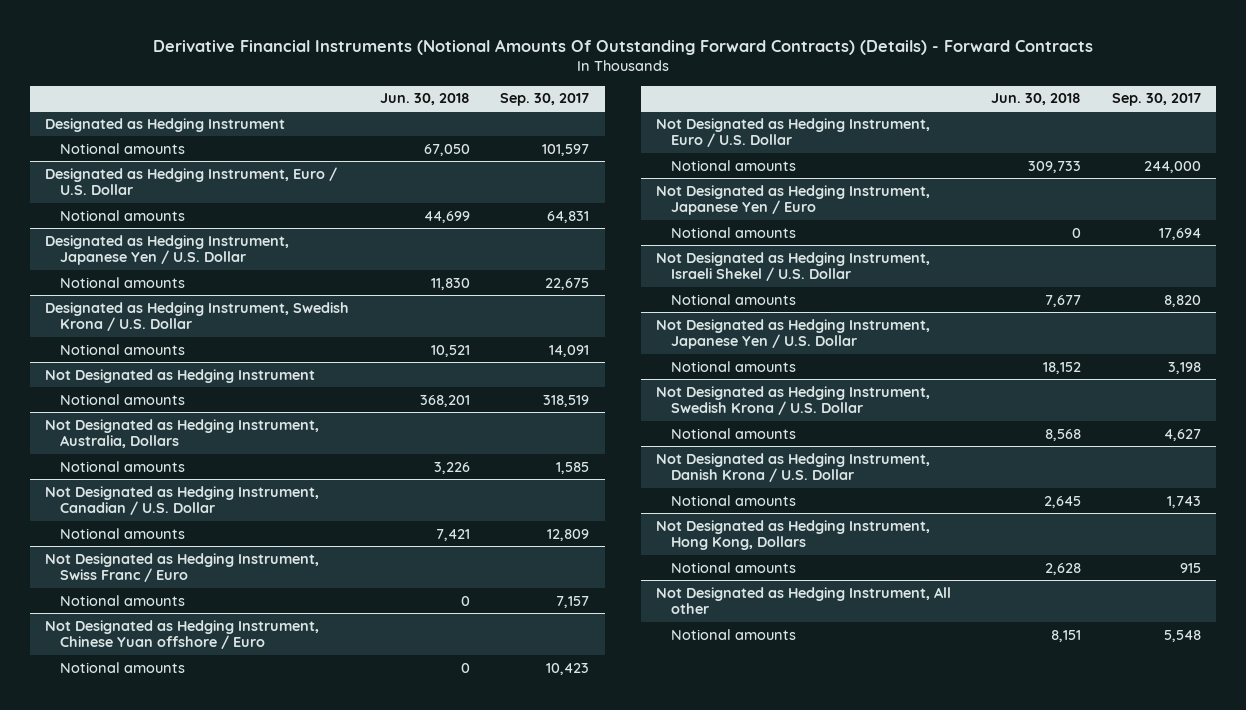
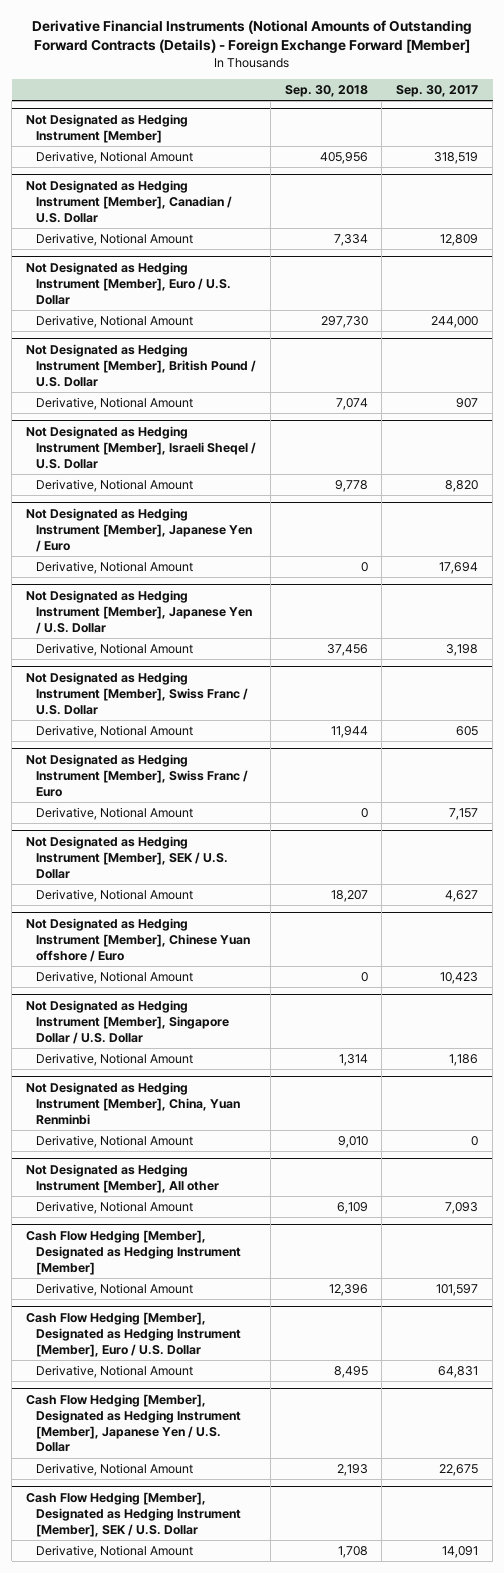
- Derivative Financial Instruments (Notional Amounts Of Outstanding Forward Contracts) (Details) - Forward Contracts
+ Derivative Financial Instruments (Notional Amounts of Outstanding Forward Contracts (Details) - Foreign Exchange Forward [Member]
- | Jun. 30, 2018 | Sep. 30, 2017
+ | Sep. 30, 2018 | Sep. 30, 2017
- Designated as Hedging Instrument
- Notional amounts | 67,050 | 101,597
- Designated as Hedging Instrument, Euro / U.S. Dollar
- Notional amounts | 44,699 | 64,831
- Designated as Hedging Instrument, Japanese Yen / U.S. Dollar
- Notional amounts | 11,830 | 22,675
- Designated as Hedging Instrument, Swedish Krona / U.S. Dollar
- Notional amounts | 10,521 | 14,091
- Not Designated as Hedging Instrument
- Notional amounts | 368,201 | 318,519
- Not Designated as Hedging Instrument, Australia, Dollars
- Notional amounts | 3,226 | 1,585
- Not Designated as Hedging Instrument, Canadian / U.S. Dollar
- Notional amounts | 7,421 | 12,809
- Not Designated as Hedging Instrument, Swiss Franc / Euro
- Notional amounts | 0 | 7,157
- Not Designated as Hedging Instrument, Chinese Yuan offshore / Euro
- Notional amounts | 0 | 10,423
- Not Designated as Hedging Instrument, Euro / U.S. Dollar
- Notional amounts | 309,733 | 244,000
- Not Designated as Hedging Instrument, Japanese Yen / Euro
- Notional amounts | 0 | 17,694
- Not Designated as Hedging Instrument, Israeli Shekel / U.S. Dollar
- Notional amounts | 7,677 | 8,820
- Not Designated as Hedging Instrument, Japanese Yen / U.S. Dollar
- Notional amounts | 18,152 | 3,198
- Not Designated as Hedging Instrument, Swedish Krona / U.S. Dollar
- Notional amounts | 8,568 | 4,627
- Not Designated as Hedging Instrument, Danish Krona / U.S. Dollar
- Notional amounts | 2,645 | 1,743
- Not Designated as Hedging Instrument, Hong Kong, Dollars
- Notional amounts | 2,628 | 915
- Not Designated as Hedging Instrument, All other
- Notional amounts | 8,151 | 5,548
+ Not Designated as Hedging Instrument [Member]
+ Derivative, Notional Amount | 405,956 | 318,519
+ Not Designated as Hedging Instrument [Member], Canadian / U.S. Dollar
+ Derivative, Notional Amount | 7,334 | 12,809
+ Not Designated as Hedging Instrument [Member], Euro / U.S. Dollar
+ Derivative, Notional Amount | 297,730 | 244,000
+ Not Designated as Hedging Instrument [Member], British Pound / U.S. Dollar
+ Derivative, Notional Amount | 7,074 | 907
+ Not Designated as Hedging Instrument [Member], Israeli Sheqel / U.S. Dollar
+ Derivative, Notional Amount | 9,778 | 8,820
+ Not Designated as Hedging Instrument [Member], Japanese Yen / Euro
+ Derivative, Notional Amount | 0 | 17,694
+ Not Designated as Hedging Instrument [Member], Japanese Yen / U.S. Dollar
+ Derivative, Notional Amount | 37,456 | 3,198
+ Not Designated as Hedging Instrument [Member], Swiss Franc / U.S. Dollar
+ Derivative, Notional Amount | 11,944 | 605
+ Not Designated as Hedging Instrument [Member], Swiss Franc / Euro
+ Derivative, Notional Amount | 0 | 7,157
+ Not Designated as Hedging Instrument [Member], SEK / U.S. Dollar
+ Derivative, Notional Amount | 18,207 | 4,627
+ Not Designated as Hedging Instrument [Member], Chinese Yuan offshore / Euro
+ Derivative, Notional Amount | 0 | 10,423
+ Not Designated as Hedging Instrument [Member], Singapore Dollar / U.S. Dollar
+ Derivative, Notional Amount | 1,314 | 1,186
+ Not Designated as Hedging Instrument [Member], China, Yuan Renminbi
+ Derivative, Notional Amount | 9,010 | 0
+ Not Designated as Hedging Instrument [Member], All other
+ Derivative, Notional Amount | 6,109 | 7,093
+ Cash Flow Hedging [Member], Designated as Hedging Instrument [Member]
+ Derivative, Notional Amount | 12,396 | 101,597
+ Cash Flow Hedging [Member], Designated as Hedging Instrument [Member], Euro / U.S. Dollar
+ Derivative, Notional Amount | 8,495 | 64,831
+ Cash Flow Hedging [Member], Designated as Hedging Instrument [Member], Japanese Yen / U.S. Dollar
+ Derivative, Notional Amount | 2,193 | 22,675
+ Cash Flow Hedging [Member], Designated as Hedging Instrument [Member], SEK / U.S. Dollar
+ Derivative, Notional Amount | 1,708 | 14,091

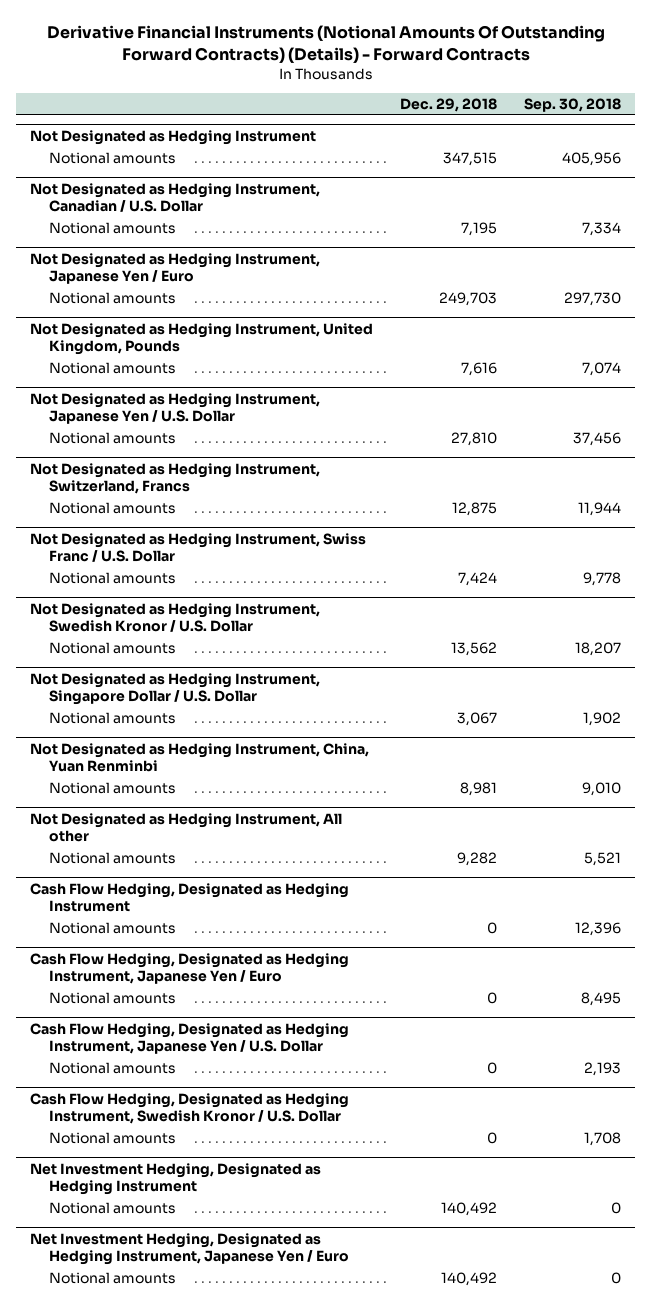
- Derivative Financial Instruments (Notional Amounts of Outstanding Forward Contracts (Details) - Foreign Exchange Forward [Member]
+ Derivative Financial Instruments (Notional Amounts Of Outstanding Forward Contracts) (Details) - Forward Contracts
- | Sep. 30, 2018 | Sep. 30, 2017
+ | Dec. 29, 2018 | Sep. 30, 2018
- Not Designated as Hedging Instrument [Member]
- Derivative, Notional Amount | 405,956 | 318,519
- Not Designated as Hedging Instrument [Member], Canadian / U.S. Dollar
- Derivative, Notional Amount | 7,334 | 12,809
- Not Designated as Hedging Instrument [Member], Euro / U.S. Dollar
- Derivative, Notional Amount | 297,730 | 244,000
- Not Designated as Hedging Instrument [Member], British Pound / U.S. Dollar
- Derivative, Notional Amount | 7,074 | 907
- Not Designated as Hedging Instrument [Member], Israeli Sheqel / U.S. Dollar
- Derivative, Notional Amount | 9,778 | 8,820
- Not Designated as Hedging Instrument [Member], Japanese Yen / Euro
- Derivative, Notional Amount | 0 | 17,694
- Not Designated as Hedging Instrument [Member], Japanese Yen / U.S. Dollar
- Derivative, Notional Amount | 37,456 | 3,198
- Not Designated as Hedging Instrument [Member], Swiss Franc / U.S. Dollar
- Derivative, Notional Amount | 11,944 | 605
- Not Designated as Hedging Instrument [Member], Swiss Franc / Euro
- Derivative, Notional Amount | 0 | 7,157
- Not Designated as Hedging Instrument [Member], SEK / U.S. Dollar
- Derivative, Notional Amount | 18,207 | 4,627
- Not Designated as Hedging Instrument [Member], Chinese Yuan offshore / Euro
- Derivative, Notional Amount | 0 | 10,423
- Not Designated as Hedging Instrument [Member], Singapore Dollar / U.S. Dollar
- Derivative, Notional Amount | 1,314 | 1,186
- Not Designated as Hedging Instrument [Member], China, Yuan Renminbi
- Derivative, Notional Amount | 9,010 | 0
- Not Designated as Hedging Instrument [Member], All other
- Derivative, Notional Amount | 6,109 | 7,093
- Cash Flow Hedging [Member], Designated as Hedging Instrument [Member]
- Derivative, Notional Amount | 12,396 | 101,597
- Cash Flow Hedging [Member], Designated as Hedging Instrument [Member], Euro / U.S. Dollar
- Derivative, Notional Amount | 8,495 | 64,831
- Cash Flow Hedging [Member], Designated as Hedging Instrument [Member], Japanese Yen / U.S. Dollar
- Derivative, Notional Amount | 2,193 | 22,675
- Cash Flow Hedging [Member], Designated as Hedging Instrument [Member], SEK / U.S. Dollar
- Derivative, Notional Amount | 1,708 | 14,091
+ Not Designated as Hedging Instrument
+ Notional amounts | 347,515 | 405,956
+ Not Designated as Hedging Instrument, Canadian / U.S. Dollar
+ Notional amounts | 7,195 | 7,334
+ Not Designated as Hedging Instrument, Japanese Yen / Euro
+ Notional amounts | 249,703 | 297,730
+ Not Designated as Hedging Instrument, United Kingdom, Pounds
+ Notional amounts | 7,616 | 7,074
+ Not Designated as Hedging Instrument, Japanese Yen / U.S. Dollar
+ Notional amounts | 27,810 | 37,456
+ Not Designated as Hedging Instrument, Switzerland, Francs
+ Notional amounts | 12,875 | 11,944
+ Not Designated as Hedging Instrument, Swiss Franc / U.S. Dollar
+ Notional amounts | 7,424 | 9,778
+ Not Designated as Hedging Instrument, Swedish Kronor / U.S. Dollar
+ Notional amounts | 13,562 | 18,207
+ Not Designated as Hedging Instrument, Singapore Dollar / U.S. Dollar
+ Notional amounts | 3,067 | 1,902
+ Not Designated as Hedging Instrument, China, Yuan Renminbi
+ Notional amounts | 8,981 | 9,010
+ Not Designated as Hedging Instrument, All other
+ Notional amounts | 9,282 | 5,521
+ Cash Flow Hedging, Designated as Hedging Instrument
+ Notional amounts | 0 | 12,396
+ Cash Flow Hedging, Designated as Hedging Instrument, Japanese Yen / Euro
+ Notional amounts | 0 | 8,495
+ Cash Flow Hedging, Designated as Hedging Instrument, Japanese Yen / U.S. Dollar
+ Notional amounts | 0 | 2,193
+ Cash Flow Hedging, Designated as Hedging Instrument, Swedish Kronor / U.S. Dollar
+ Notional amounts | 0 | 1,708
+ Net Investment Hedging, Designated as Hedging Instrument
+ Notional amounts | 140,492 | 0
+ Net Investment Hedging, Designated as Hedging Instrument, Japanese Yen / Euro
+ Notional amounts | 140,492 | 0

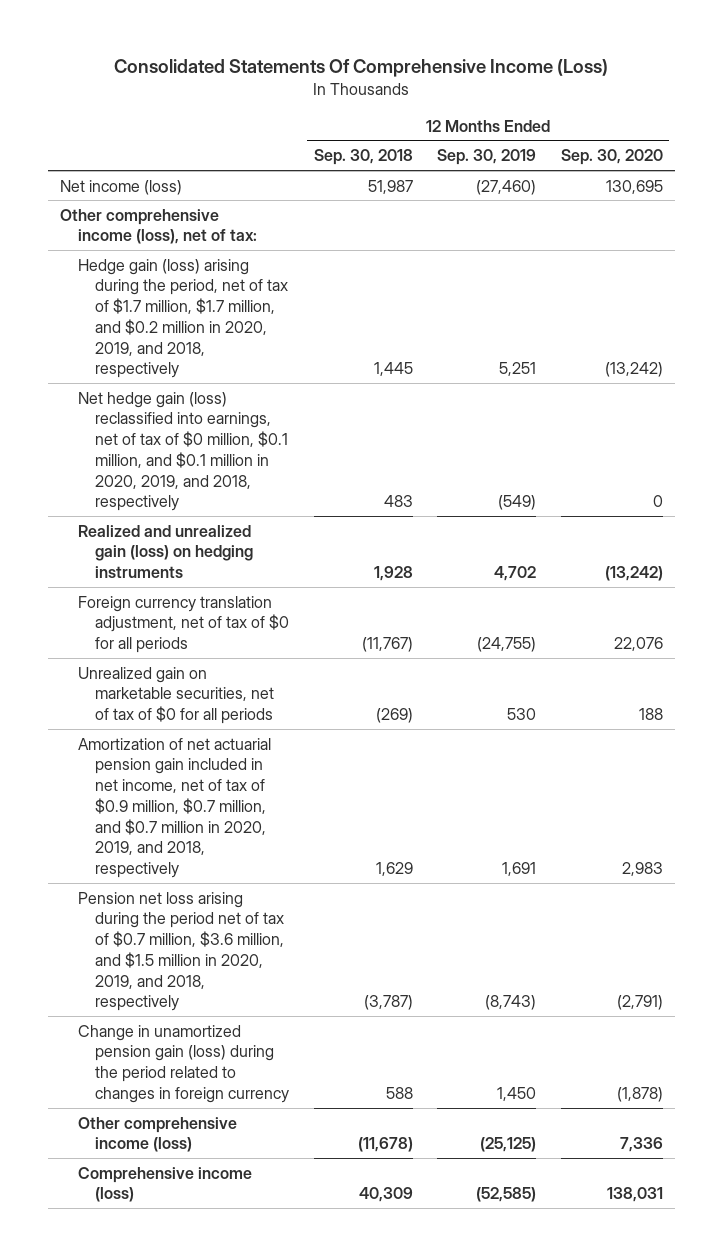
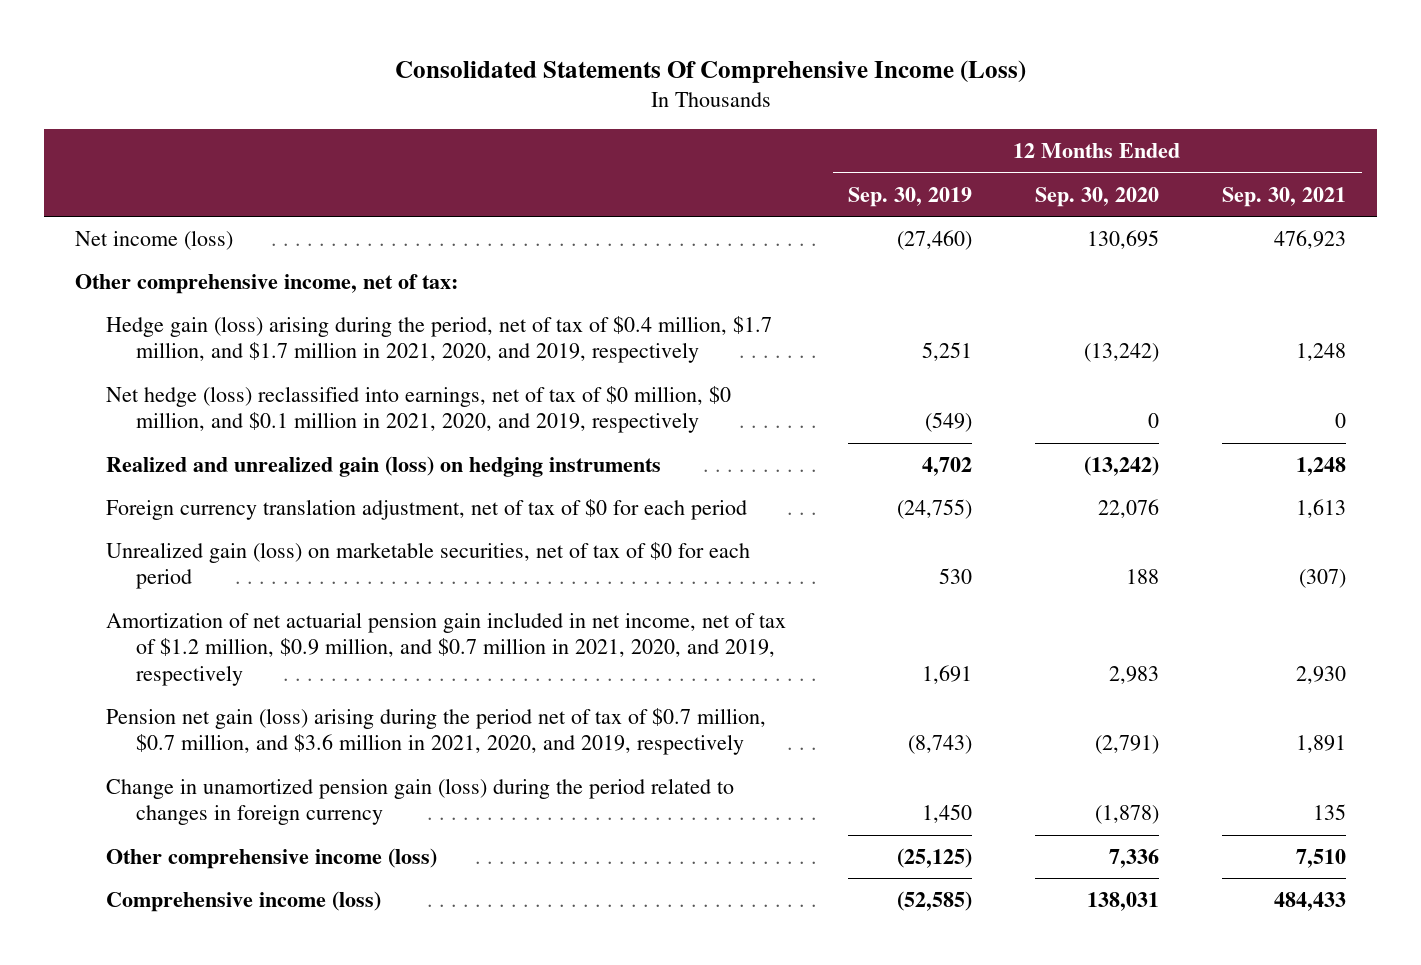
- | 12 Months Ended Sep. 30, 2018 | 12 Months Ended Sep. 30, 2019 | 12 Months Ended Sep. 30, 2020
+ | 12 Months Ended Sep. 30, 2019 | 12 Months Ended Sep. 30, 2020 | 12 Months Ended Sep. 30, 2021
- Other comprehensive income (loss), net of tax:
- Hedge gain (loss) arising during the period, net of tax of $1.7 million, $1.7 million, and $0.2 million in 2020, 2019, and 2018, respectively | 1,445 | 5,251 | (13,242)
- Net hedge gain (loss) reclassified into earnings, net of tax of $0 million, $0.1 million, and $0.1 million in 2020, 2019, and 2018, respectively | 483 | (549) | 0
+ Other comprehensive income, net of tax:
+ Hedge gain (loss) arising during the period, net of tax of $0.4 million, $1.7 million, and $1.7 million in 2021, 2020, and 2019, respectively | 5,251 | (13,242) | 1,248
+ Net hedge (loss) reclassified into earnings, net of tax of $0 million, $0 million, and $0.1 million in 2021, 2020, and 2019, respectively | (549) | 0 | 0
- Foreign currency translation adjustment, net of tax of $0 for all periods | (11,767) | (24,755) | 22,076
- Unrealized gain on marketable securities, net of tax of $0 for all periods | (269) | 530 | 188
- Amortization of net actuarial pension gain included in net income, net of tax of $0.9 million, $0.7 million, and $0.7 million in 2020, 2019, and 2018, respectively | 1,629 | 1,691 | 2,983
- Pension net loss arising during the period net of tax of $0.7 million, $3.6 million, and $1.5 million in 2020, 2019, and 2018, respectively | (3,787) | (8,743) | (2,791)
+ Foreign currency translation adjustment, net of tax of $0 for each period | (24,755) | 22,076 | 1,613
+ Unrealized gain (loss) on marketable securities, net of tax of $0 for each period | 530 | 188 | (307)
+ Amortization of net actuarial pension gain included in net income, net of tax of $1.2 million, $0.9 million, and $0.7 million in 2021, 2020, and 2019, respectively | 1,691 | 2,983 | 2,930
+ Pension net gain (loss) arising during the period net of tax of $0.7 million, $0.7 million, and $3.6 million in 2021, 2020, and 2019, respectively | (8,743) | (2,791) | 1,891

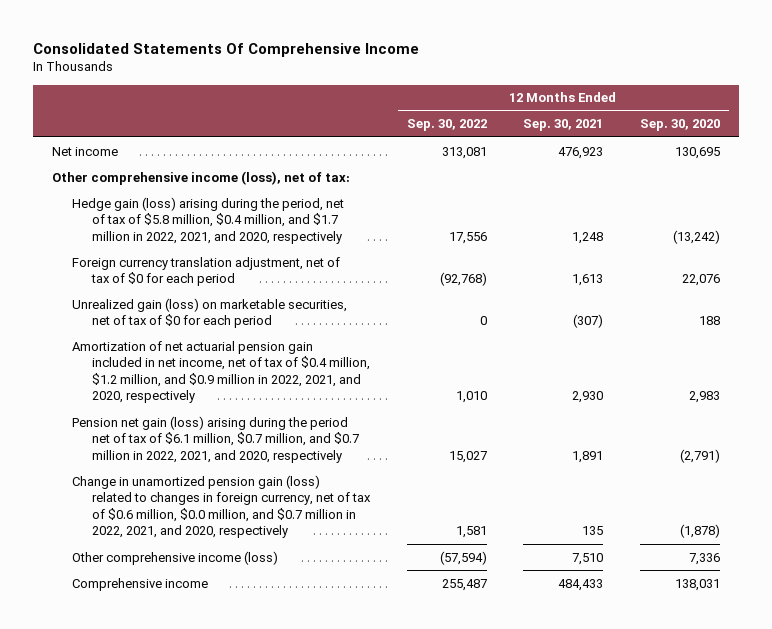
- Consolidated Statements Of Comprehensive Income (Loss)
+ Consolidated Statements Of Comprehensive Income
- | 12 Months Ended Sep. 30, 2019 | 12 Months Ended Sep. 30, 2020 | 12 Months Ended Sep. 30, 2021
+ | 12 Months Ended Sep. 30, 2022 | 12 Months Ended Sep. 30, 2021 | 12 Months Ended Sep. 30, 2020
- Net income (loss) | (27,460) | 130,695 | 476,923
- Other comprehensive income, net of tax:
- Hedge gain (loss) arising during the period, net of tax of $0.4 million, $1.7 million, and $1.7 million in 2021, 2020, and 2019, respectively | 5,251 | (13,242) | 1,248
- Net hedge (loss) reclassified into earnings, net of tax of $0 million, $0 million, and $0.1 million in 2021, 2020, and 2019, respectively | (549) | 0 | 0
- Realized and unrealized gain (loss) on hedging instruments | 4,702 | (13,242) | 1,248
+ Net income | 313,081 | 476,923 | 130,695
+ Other comprehensive income (loss), net of tax:
+ Hedge gain (loss) arising during the period, net of tax of $5.8 million, $0.4 million, and $1.7 million in 2022, 2021, and 2020, respectively | 17,556 | 1,248 | (13,242)
- Amortization of net actuarial pension gain included in net income, net of tax of $1.2 million, $0.9 million, and $0.7 million in 2021, 2020, and 2019, respectively | 1,691 | 2,983 | 2,930
- Pension net gain (loss) arising during the period net of tax of $0.7 million, $0.7 million, and $3.6 million in 2021, 2020, and 2019, respectively | (8,743) | (2,791) | 1,891
- Change in unamortized pension gain (loss) during the period related to changes in foreign currency | 1,450 | (1,878) | 135
+ Amortization of net actuarial pension gain included in net income, net of tax of $0.4 million, $1.2 million, and $0.9 million in 2022, 2021, and 2020, respectively | 1,010 | 2,930 | 2,983
+ Pension net gain (loss) arising during the period net of tax of $6.1 million, $0.7 million, and $0.7 million in 2022, 2021, and 2020, respectively | 15,027 | 1,891 | (2,791)
+ Change in unamortized pension gain (loss) related to changes in foreign currency, net of tax of $0.6 million, $0.0 million, and $0.7 million in 2022, 2021, and 2020, respectively | 1,581 | 135 | (1,878)
- Comprehensive income (loss) | (52,585) | 138,031 | 484,433
+ Comprehensive income | 255,487 | 484,433 | 138,031

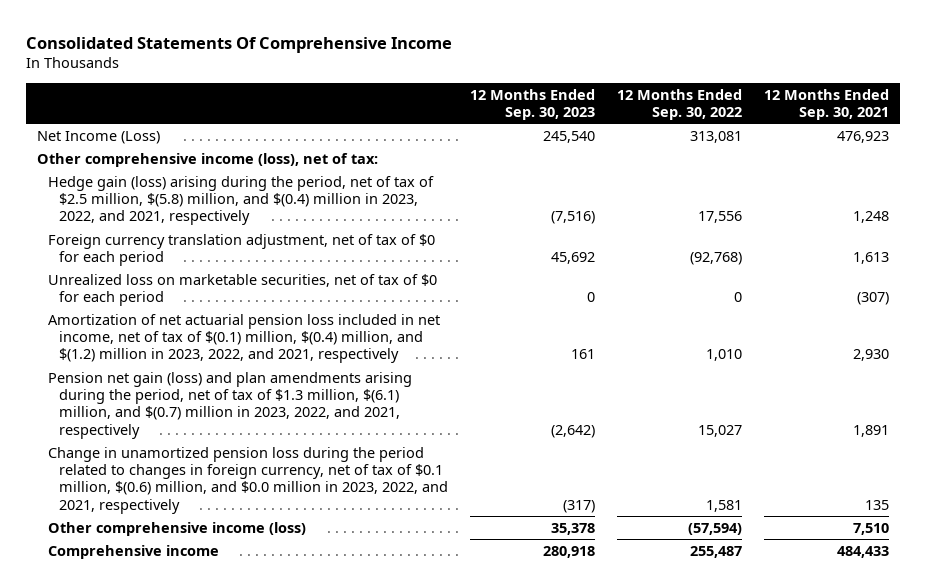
- | 12 Months Ended Sep. 30, 2022 | 12 Months Ended Sep. 30, 2021 | 12 Months Ended Sep. 30, 2020
+ | 12 Months Ended Sep. 30, 2023 | 12 Months Ended Sep. 30, 2022 | 12 Months Ended Sep. 30, 2021
- Net income | 313,081 | 476,923 | 130,695
+ Net Income (Loss) | 245,540 | 313,081 | 476,923
- Hedge gain (loss) arising during the period, net of tax of $5.8 million, $0.4 million, and $1.7 million in 2022, 2021, and 2020, respectively | 17,556 | 1,248 | (13,242)
+ Hedge gain (loss) arising during the period, net of tax of $2.5 million, $(5.8) million, and $(0.4) million in 2023, 2022, and 2021, respectively | (7,516) | 17,556 | 1,248
- Unrealized gain (loss) on marketable securities, net of tax of $0 for each period | 0 | (307) | 188
- Amortization of net actuarial pension gain included in net income, net of tax of $0.4 million, $1.2 million, and $0.9 million in 2022, 2021, and 2020, respectively | 1,010 | 2,930 | 2,983
- Pension net gain (loss) arising during the period net of tax of $6.1 million, $0.7 million, and $0.7 million in 2022, 2021, and 2020, respectively | 15,027 | 1,891 | (2,791)
- Change in unamortized pension gain (loss) related to changes in foreign currency, net of tax of $0.6 million, $0.0 million, and $0.7 million in 2022, 2021, and 2020, respectively | 1,581 | 135 | (1,878)
+ Unrealized loss on marketable securities, net of tax of $0 for each period | 0 | 0 | (307)
+ Amortization of net actuarial pension loss included in net income, net of tax of $(0.1) million, $(0.4) million, and $(1.2) million in 2023, 2022, and 2021, respectively | 161 | 1,010 | 2,930
+ Pension net gain (loss) and plan amendments arising during the period, net of tax of $1.3 million, $(6.1) million, and $(0.7) million in 2023, 2022, and 2021, respectively | (2,642) | 15,027 | 1,891
+ Change in unamortized pension loss during the period related to changes in foreign currency, net of tax of $0.1 million, $(0.6) million, and $0.0 million in 2023, 2022, and 2021, respectively | (317) | 1,581 | 135

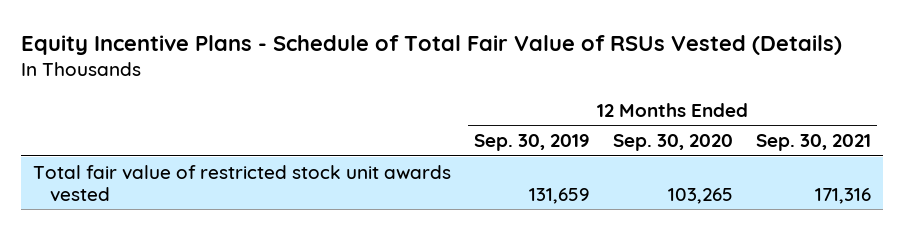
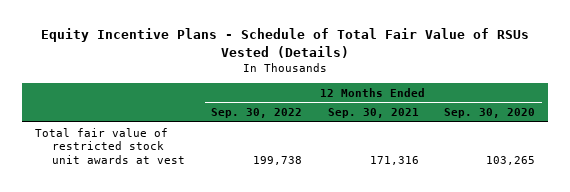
- | 12 Months Ended Sep. 30, 2019 | 12 Months Ended Sep. 30, 2020 | 12 Months Ended Sep. 30, 2021
+ | 12 Months Ended Sep. 30, 2022 | 12 Months Ended Sep. 30, 2021 | 12 Months Ended Sep. 30, 2020
- Total fair value of restricted stock unit awards vested | 131,659 | 103,265 | 171,316
+ Total fair value of restricted stock unit awards at vest | 199,738 | 171,316 | 103,265

